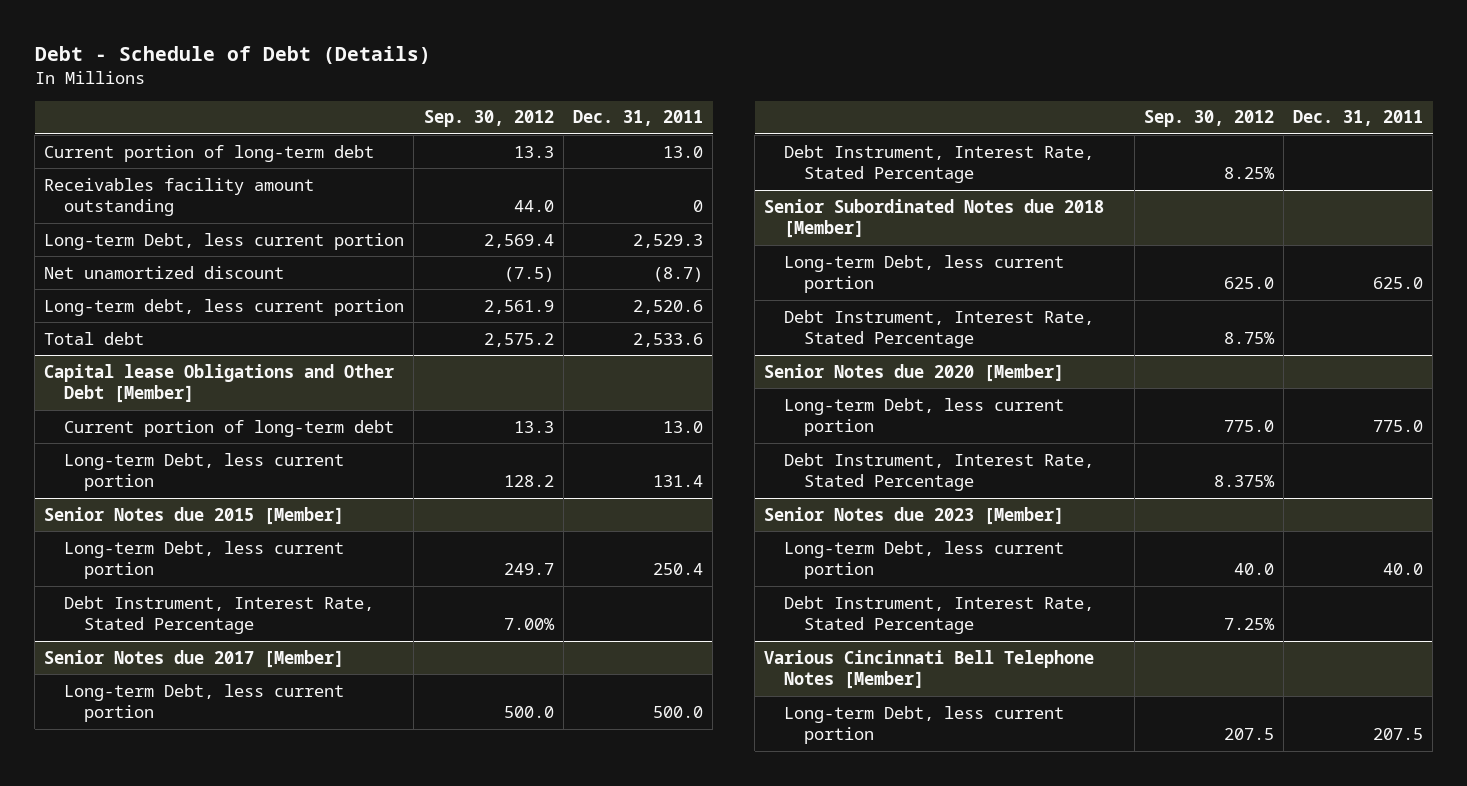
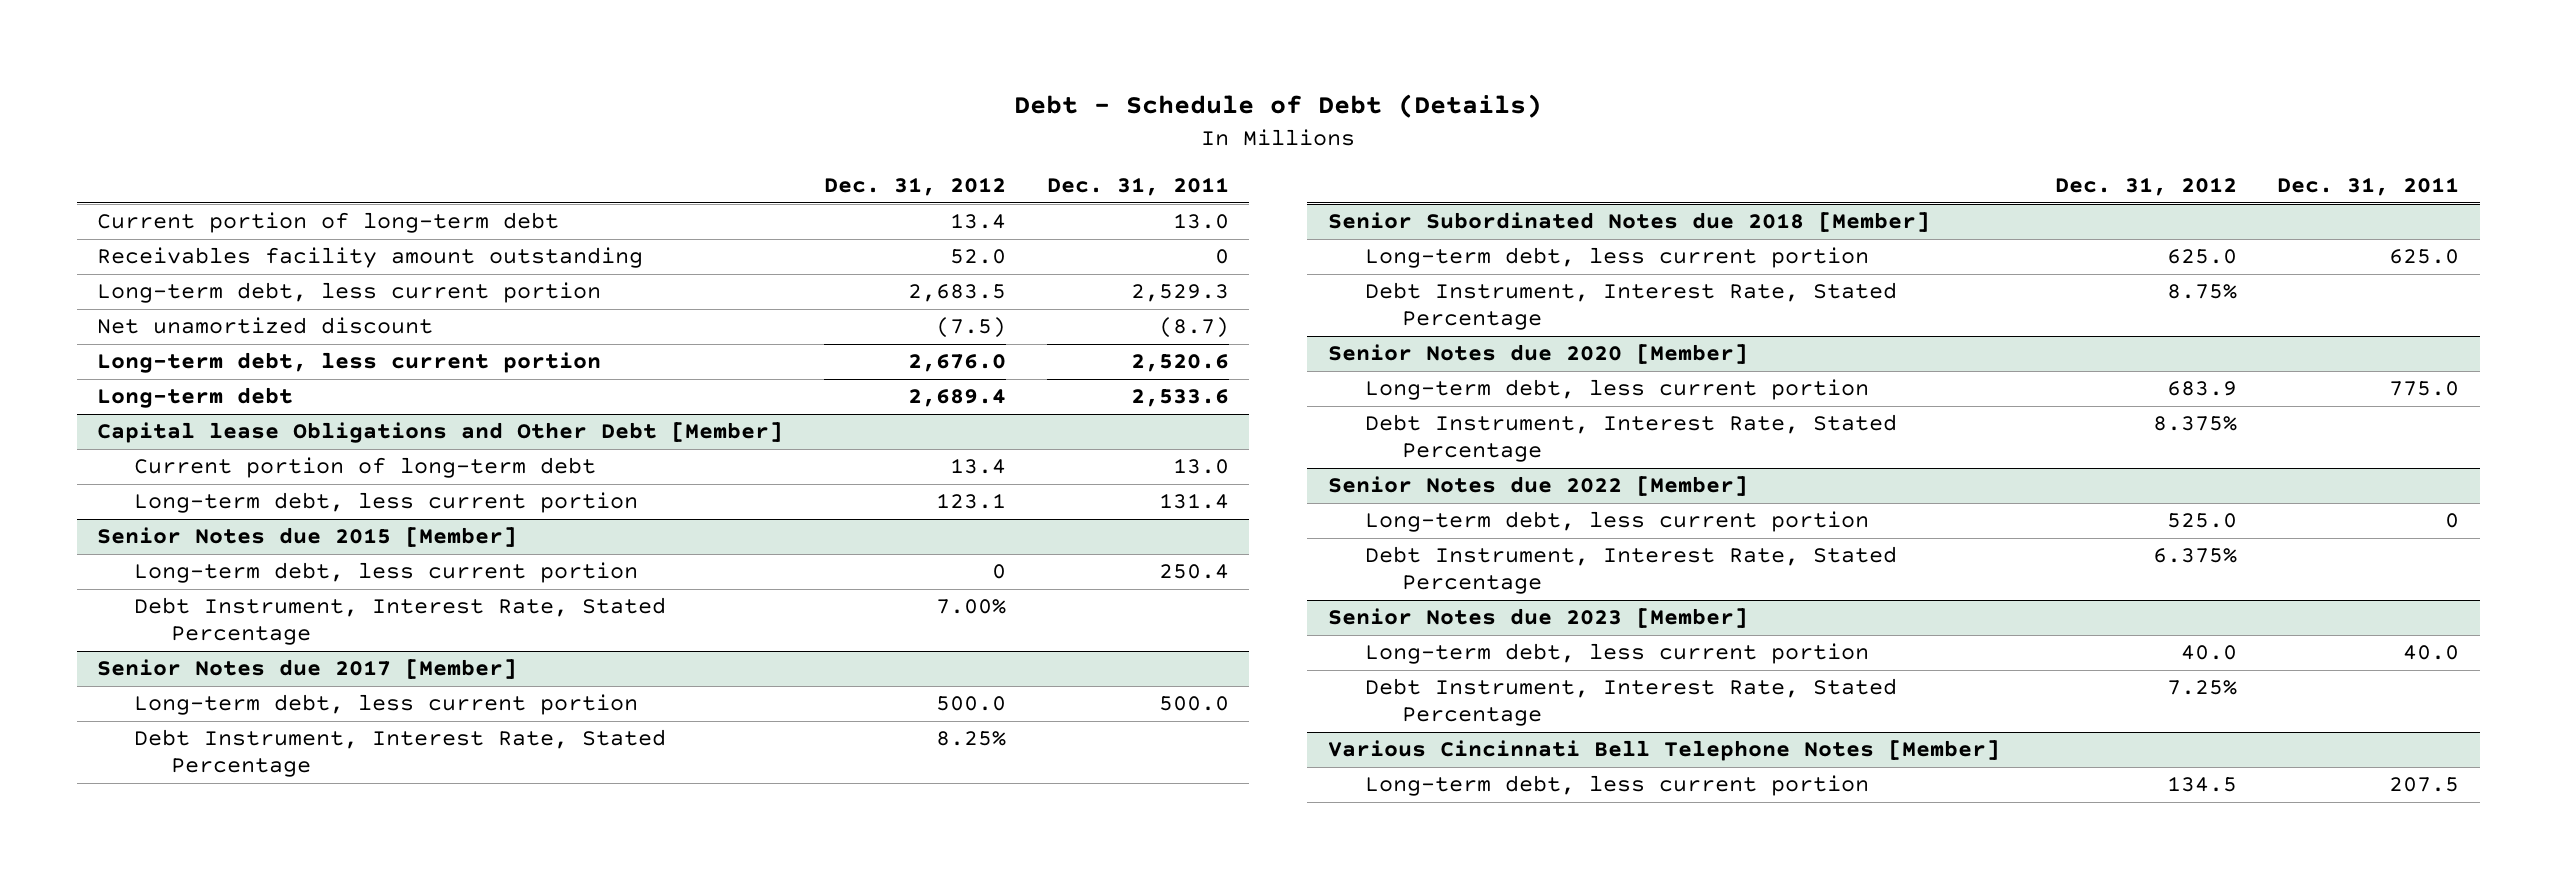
- | Sep. 30, 2012 | Dec. 31, 2011
+ | Dec. 31, 2012 | Dec. 31, 2011
- Long-term Debt, less current portion | 2,569.4 | 2,529.3
+ Long-term debt, less current portion | 2,683.5 | 2,529.3
- Total debt | 2,575.2 | 2,533.6
+ Long-term debt | 2,689.4 | 2,533.6
@ Capital lease Obligations and Other Debt [Member]
- Long-term Debt, less current portion | 128.2 | 131.4
+ Long-term debt, less current portion | 123.1 | 131.4
@ Senior Notes due 2015 [Member]
- Long-term Debt, less current portion | 249.7 | 250.4
+ Long-term debt, less current portion | 0 | 250.4
@ Senior Notes due 2017 [Member]
- Long-term Debt, less current portion | 500.0 | 500.0
+ Long-term debt, less current portion | 500.0 | 500.0
@ Senior Subordinated Notes due 2018 [Member]
- Long-term Debt, less current portion | 625.0 | 625.0
+ Long-term debt, less current portion | 625.0 | 625.0
@ Senior Notes due 2020 [Member]
- Long-term Debt, less current portion | 775.0 | 775.0
+ Long-term debt, less current portion | 683.9 | 775.0
+ Senior Notes due 2022 [Member]
+ Long-term debt, less current portion | 525.0 | 0
+ Debt Instrument, Interest Rate, Stated Percentage | 6.375% |
@ Senior Notes due 2023 [Member]
- Long-term Debt, less current portion | 40.0 | 40.0
+ Long-term debt, less current portion | 40.0 | 40.0
@ Various Cincinnati Bell Telephone Notes [Member]
- Long-term Debt, less current portion | 207.5 | 207.5
+ Long-term debt, less current portion | 134.5 | 207.5

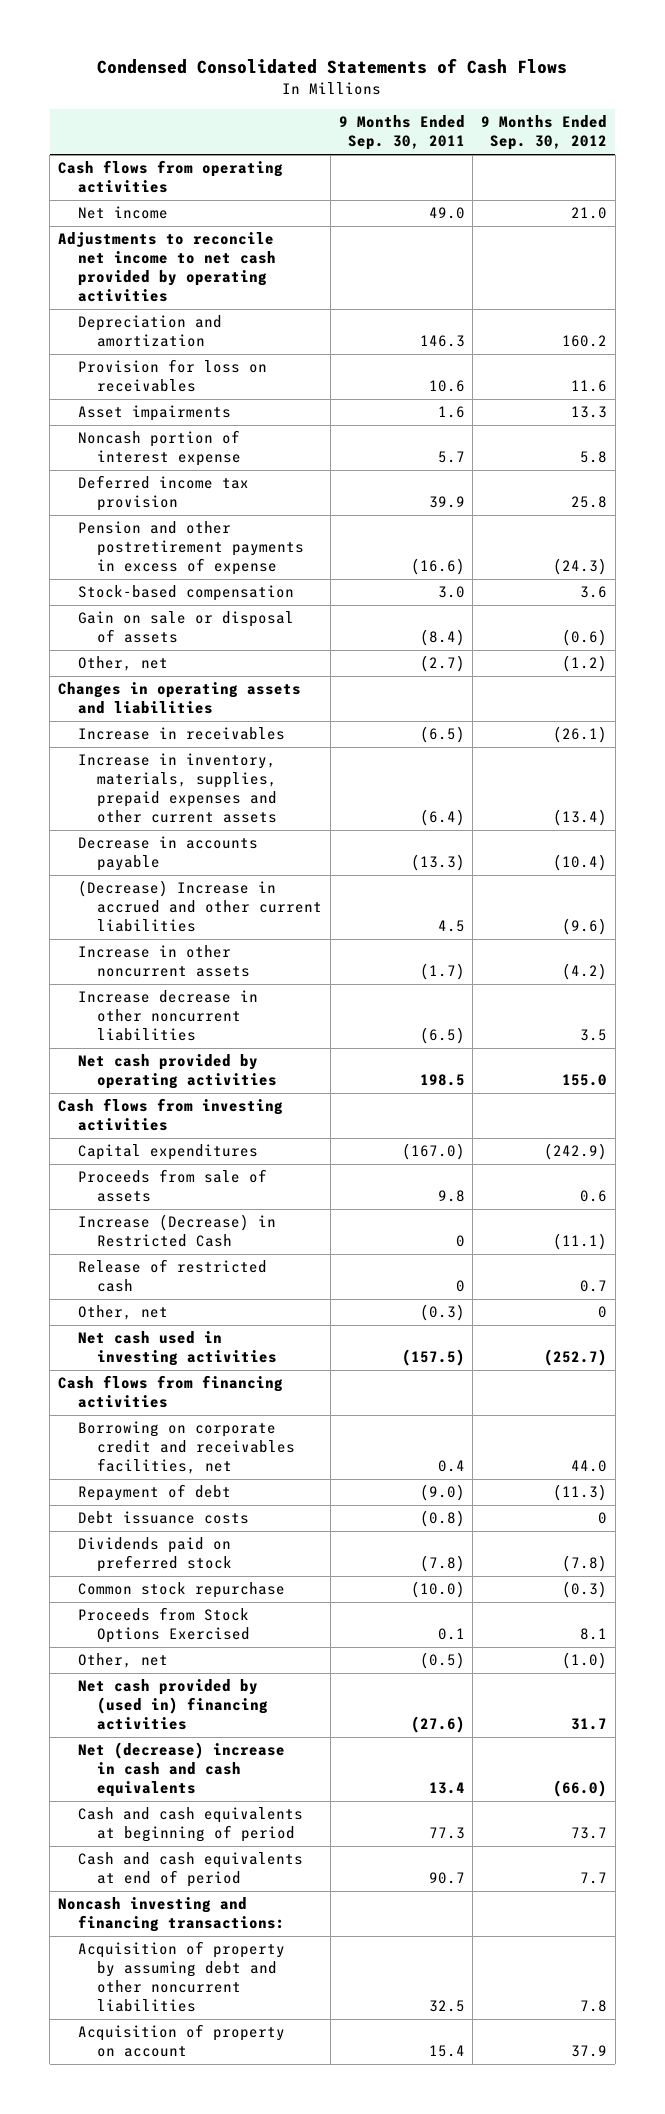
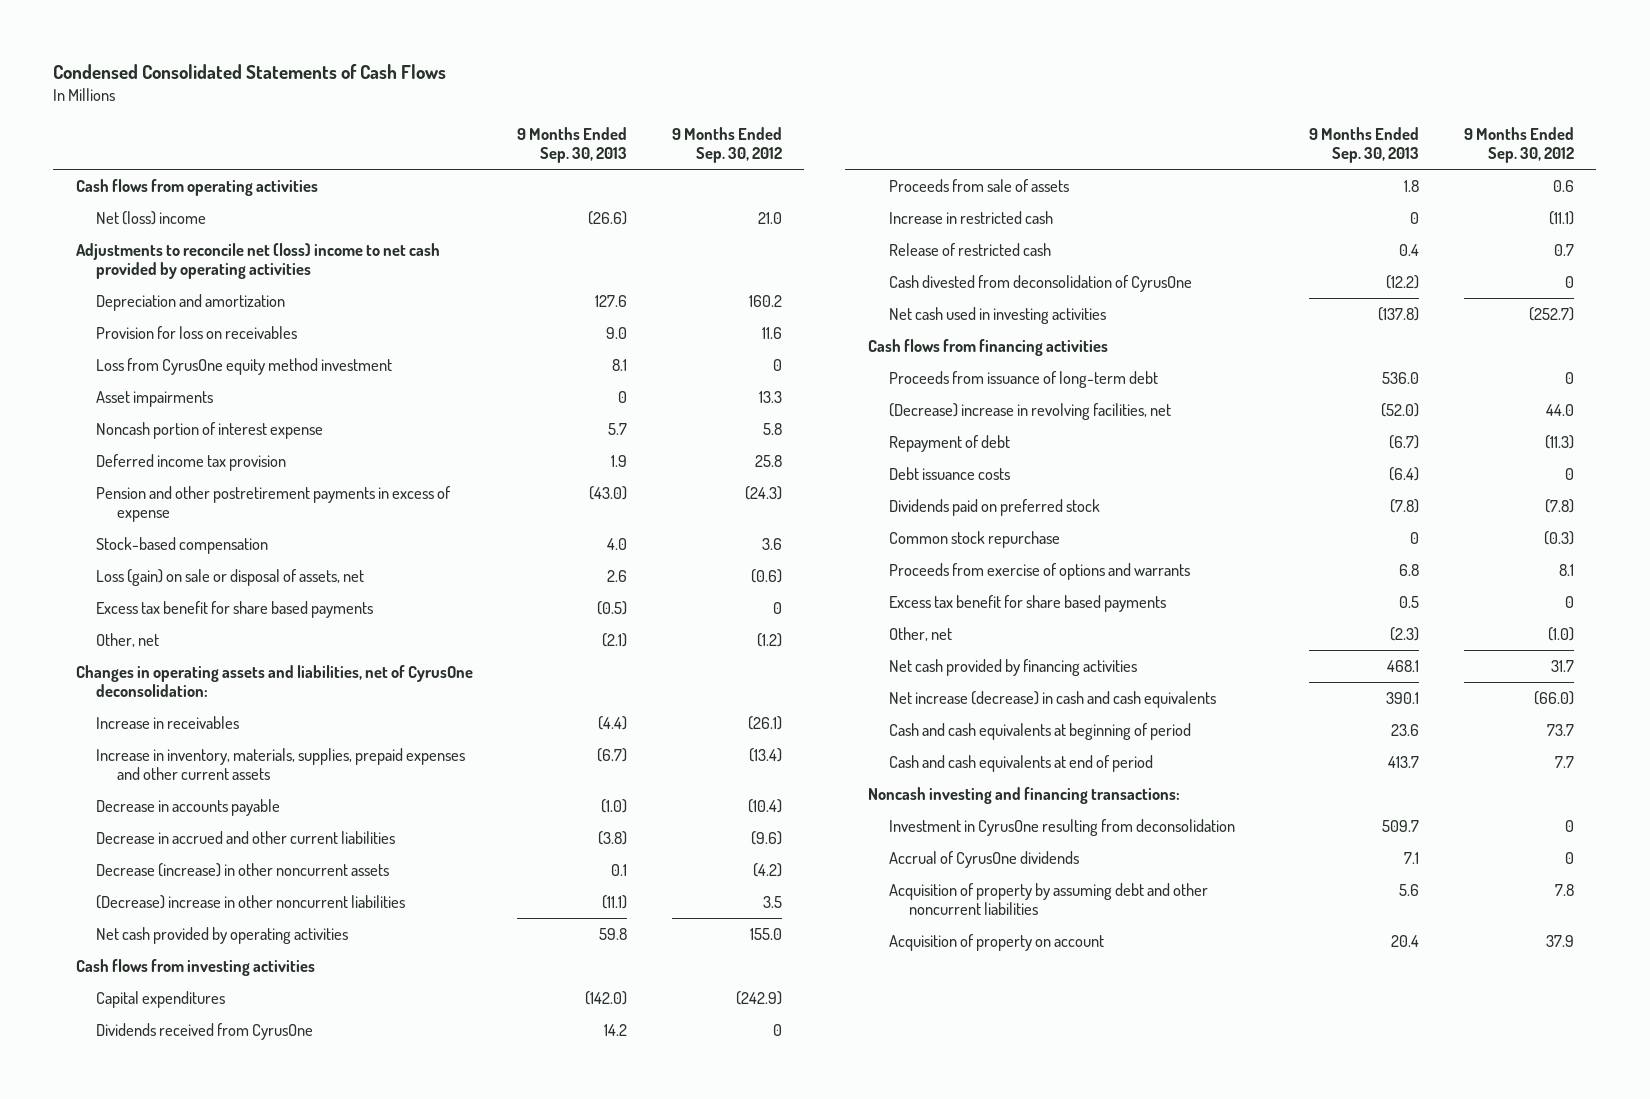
- | 9 Months Ended Sep. 30, 2011 | 9 Months Ended Sep. 30, 2012
+ | 9 Months Ended Sep. 30, 2013 | 9 Months Ended Sep. 30, 2012
- Net income | 49.0 | 21.0
- Adjustments to reconcile net income to net cash provided by operating activities
+ Net (loss) income | (26.6) | 21.0
+ Adjustments to reconcile net (loss) income to net cash provided by operating activities
+ Loss from CyrusOne equity method investment | 8.1 | 0
- Gain on sale or disposal of assets | (8.4) | (0.6)
+ Loss (gain) on sale or disposal of assets, net | 2.6 | (0.6)
+ Excess tax benefit for share based payments | (0.5) | 0
- Changes in operating assets and liabilities
+ Changes in operating assets and liabilities, net of CyrusOne deconsolidation:
- (Decrease) Increase in accrued and other current liabilities | 4.5 | (9.6)
- Increase in other noncurrent assets | (1.7) | (4.2)
- Increase decrease in other noncurrent liabilities | (6.5) | 3.5
+ Decrease in accrued and other current liabilities | (3.8) | (9.6)
+ Decrease (increase) in other noncurrent assets | 0.1 | (4.2)
+ (Decrease) increase in other noncurrent liabilities | (11.1) | 3.5
+ Dividends received from CyrusOne | 14.2 | 0
- Increase (Decrease) in Restricted Cash | 0 | (11.1)
+ Increase in restricted cash | 0 | (11.1)
- Other, net | (0.3) | 0
+ Cash divested from deconsolidation of CyrusOne | (12.2) | 0
- Borrowing on corporate credit and receivables facilities, net | 0.4 | 44.0
+ Proceeds from issuance of long-term debt | 536.0 | 0
+ (Decrease) increase in revolving facilities, net | (52.0) | 44.0
- Proceeds from Stock Options Exercised | 0.1 | 8.1
+ Proceeds from exercise of options and warrants | 6.8 | 8.1
+ Excess tax benefit for share based payments | 0.5 | 0
- Net cash provided by (used in) financing activities | (27.6) | 31.7
- Net (decrease) increase in cash and cash equivalents | 13.4 | (66.0)
+ Net cash provided by financing activities | 468.1 | 31.7
+ Net increase (decrease) in cash and cash equivalents | 390.1 | (66.0)
+ Investment in CyrusOne resulting from deconsolidation | 509.7 | 0
+ Accrual of CyrusOne dividends | 7.1 | 0

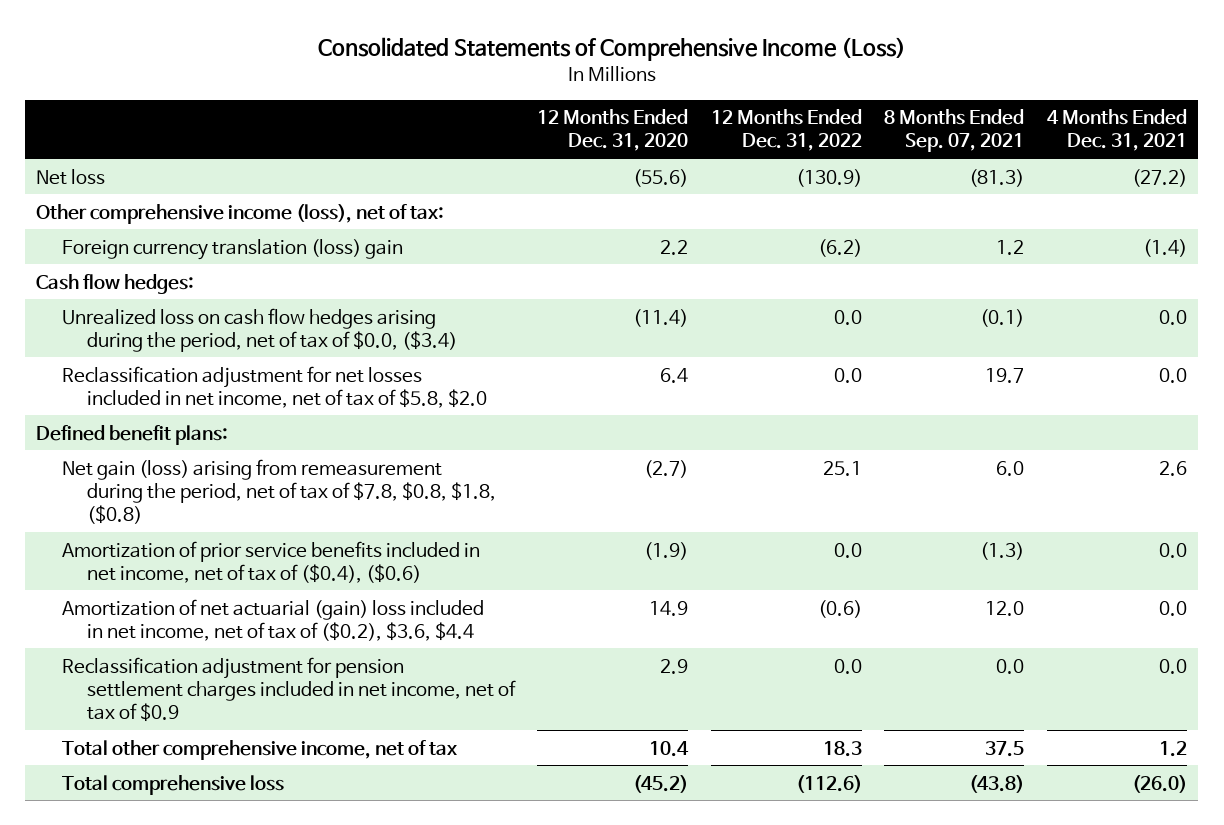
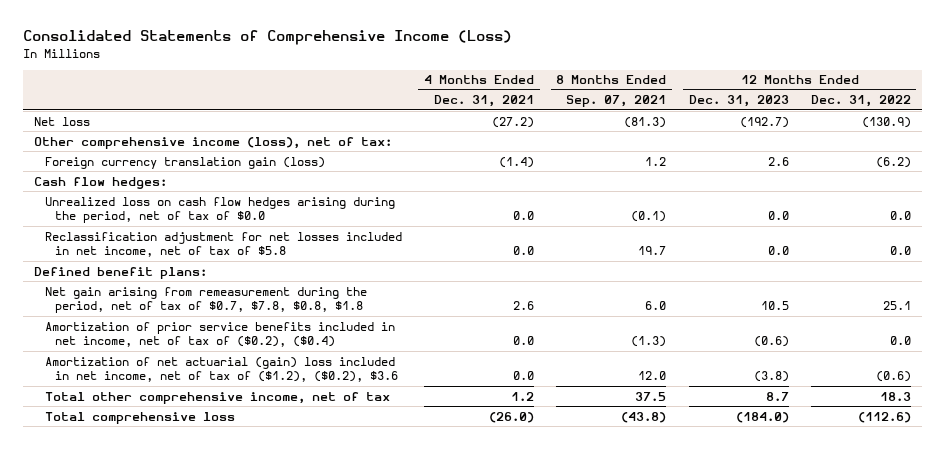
- | 12 Months Ended Dec. 31, 2020 | 12 Months Ended Dec. 31, 2022 | 8 Months Ended Sep. 07, 2021 | 4 Months Ended Dec. 31, 2021
+ | 4 Months Ended Dec. 31, 2021 | 8 Months Ended Sep. 07, 2021 | 12 Months Ended Dec. 31, 2023 | 12 Months Ended Dec. 31, 2022
- Foreign currency translation (loss) gain | 2.2 | (6.2) | 1.2 | (1.4)
+ Foreign currency translation gain (loss) | (1.4) | 1.2 | 2.6 | (6.2)
- Unrealized loss on cash flow hedges arising during the period, net of tax of $0.0, ($3.4) | (11.4) | 0.0 | (0.1) | 0.0
- Reclassification adjustment for net losses included in net income, net of tax of $5.8, $2.0 | 6.4 | 0.0 | 19.7 | 0.0
+ Unrealized loss on cash flow hedges arising during the period, net of tax of $0.0 | 0.0 | (0.1) | 0.0 | 0.0
+ Reclassification adjustment for net losses included in net income, net of tax of $5.8 | 0.0 | 19.7 | 0.0 | 0.0
- Net gain (loss) arising from remeasurement during the period, net of tax of $7.8, $0.8, $1.8, ($0.8) | (2.7) | 25.1 | 6.0 | 2.6
- Amortization of prior service benefits included in net income, net of tax of ($0.4), ($0.6) | (1.9) | 0.0 | (1.3) | 0.0
- Amortization of net actuarial (gain) loss included in net income, net of tax of ($0.2), $3.6, $4.4 | 14.9 | (0.6) | 12.0 | 0.0
- Reclassification adjustment for pension settlement charges included in net income, net of tax of $0.9 | 2.9 | 0.0 | 0.0 | 0.0
+ Net gain arising from remeasurement during the period, net of tax of $0.7, $7.8, $0.8, $1.8 | 2.6 | 6.0 | 10.5 | 25.1
+ Amortization of prior service benefits included in net income, net of tax of ($0.2), ($0.4) | 0.0 | (1.3) | (0.6) | 0.0
+ Amortization of net actuarial (gain) loss included in net income, net of tax of ($1.2), ($0.2), $3.6 | 0.0 | 12.0 | (3.8) | (0.6)

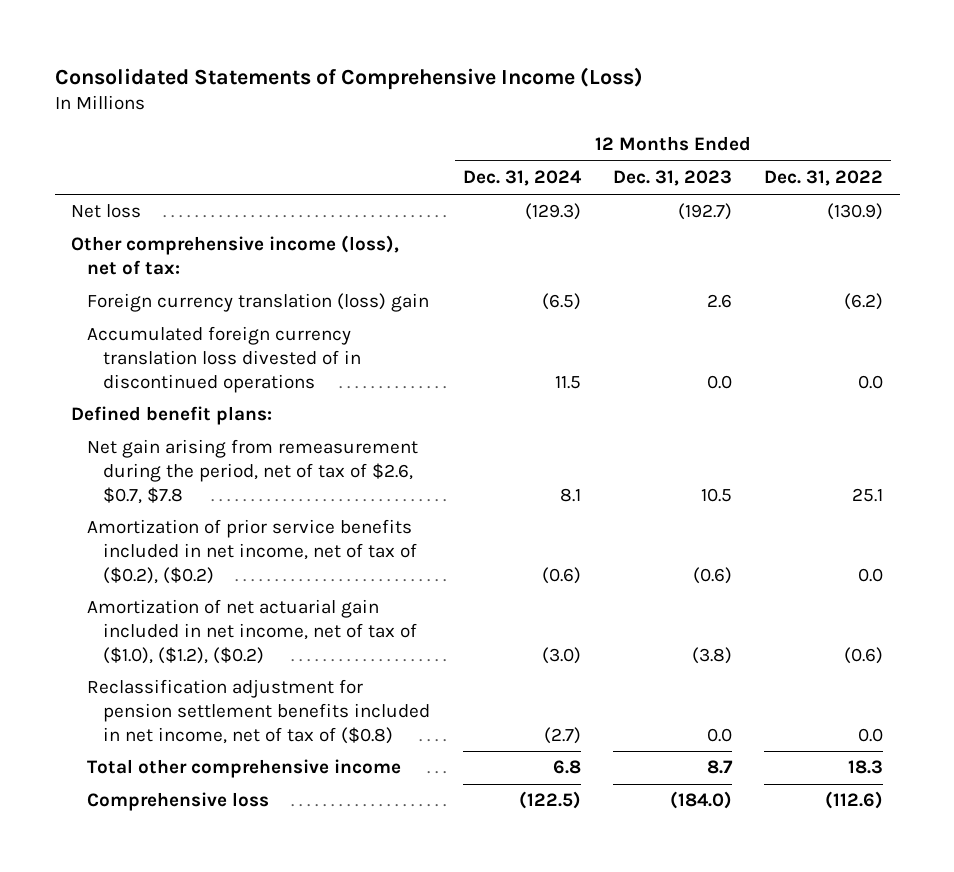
- | 4 Months Ended Dec. 31, 2021 | 8 Months Ended Sep. 07, 2021 | 12 Months Ended Dec. 31, 2023 | 12 Months Ended Dec. 31, 2022
+ | 12 Months Ended Dec. 31, 2024 | 12 Months Ended Dec. 31, 2023 | 12 Months Ended Dec. 31, 2022
- Foreign currency translation gain (loss) | (1.4) | 1.2 | 2.6 | (6.2)
- Cash flow hedges:
- Unrealized loss on cash flow hedges arising during the period, net of tax of $0.0 | 0.0 | (0.1) | 0.0 | 0.0
- Reclassification adjustment for net losses included in net income, net of tax of $5.8 | 0.0 | 19.7 | 0.0 | 0.0
+ Foreign currency translation (loss) gain | (6.5) | 2.6 | (6.2)
+ Accumulated foreign currency translation loss divested of in discontinued operations | 11.5 | 0.0 | 0.0
- Net gain arising from remeasurement during the period, net of tax of $0.7, $7.8, $0.8, $1.8 | 2.6 | 6.0 | 10.5 | 25.1
- Amortization of prior service benefits included in net income, net of tax of ($0.2), ($0.4) | 0.0 | (1.3) | (0.6) | 0.0
- Amortization of net actuarial (gain) loss included in net income, net of tax of ($1.2), ($0.2), $3.6 | 0.0 | 12.0 | (3.8) | (0.6)
- Total other comprehensive income, net of tax | 1.2 | 37.5 | 8.7 | 18.3
- Total comprehensive loss | (26.0) | (43.8) | (184.0) | (112.6)
+ Net gain arising from remeasurement during the period, net of tax of $2.6, $0.7, $7.8 | 8.1 | 10.5 | 25.1
+ Amortization of prior service benefits included in net income, net of tax of ($0.2), ($0.2) | (0.6) | (0.6) | 0.0
+ Amortization of net actuarial gain included in net income, net of tax of ($1.0), ($1.2), ($0.2) | (3.0) | (3.8) | (0.6)
+ Reclassification adjustment for pension settlement benefits included in net income, net of tax of ($0.8) | (2.7) | 0.0 | 0.0
+ Total other comprehensive income | 6.8 | 8.7 | 18.3
+ Comprehensive loss | (122.5) | (184.0) | (112.6)

